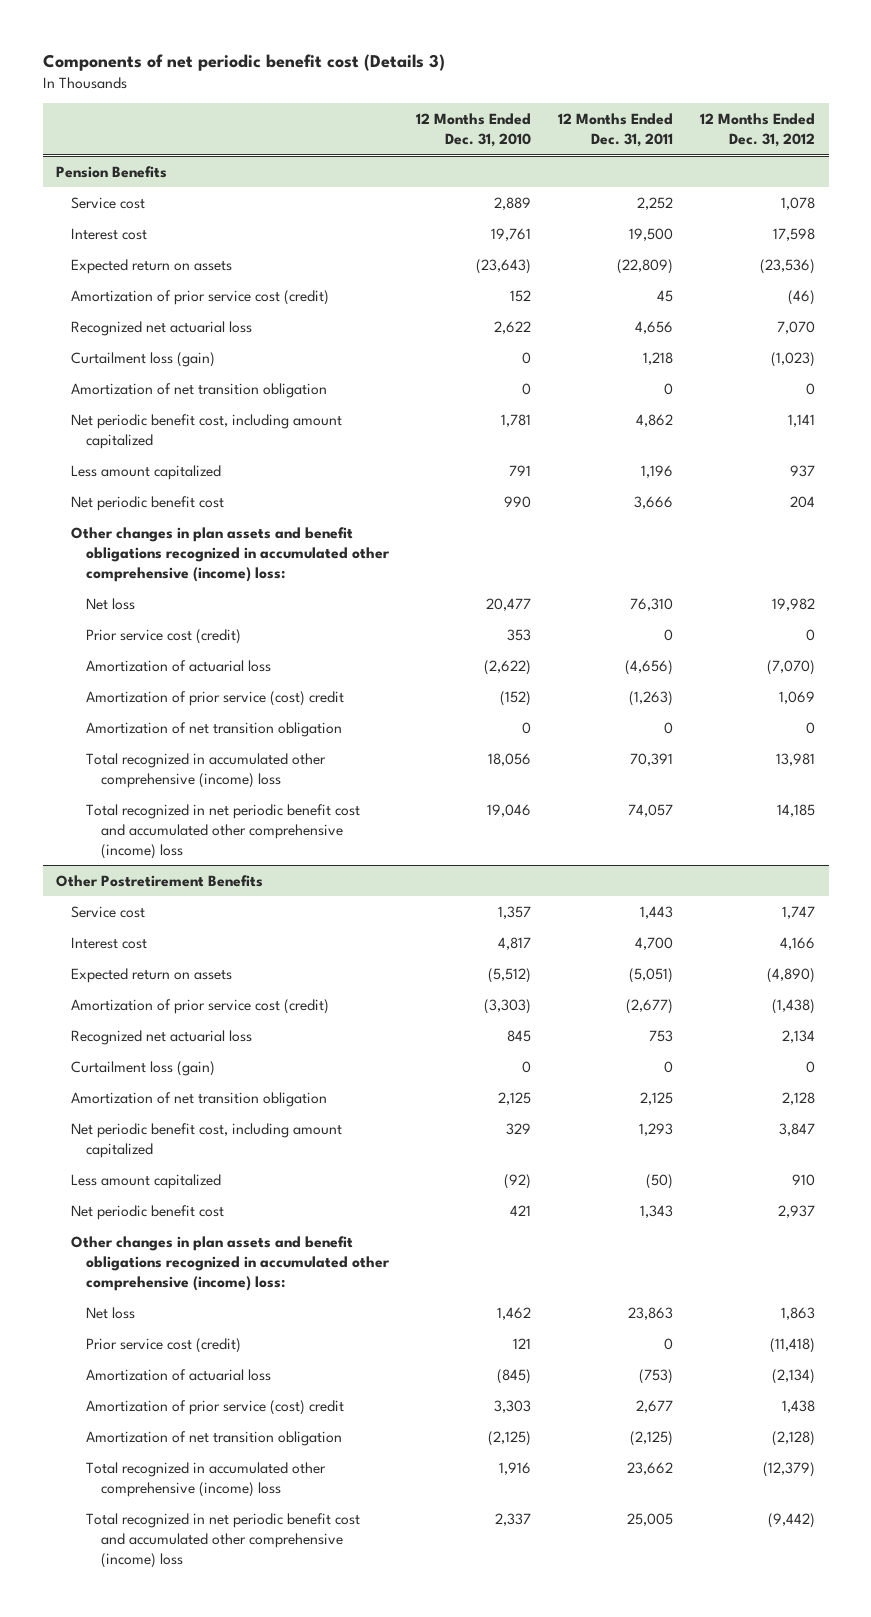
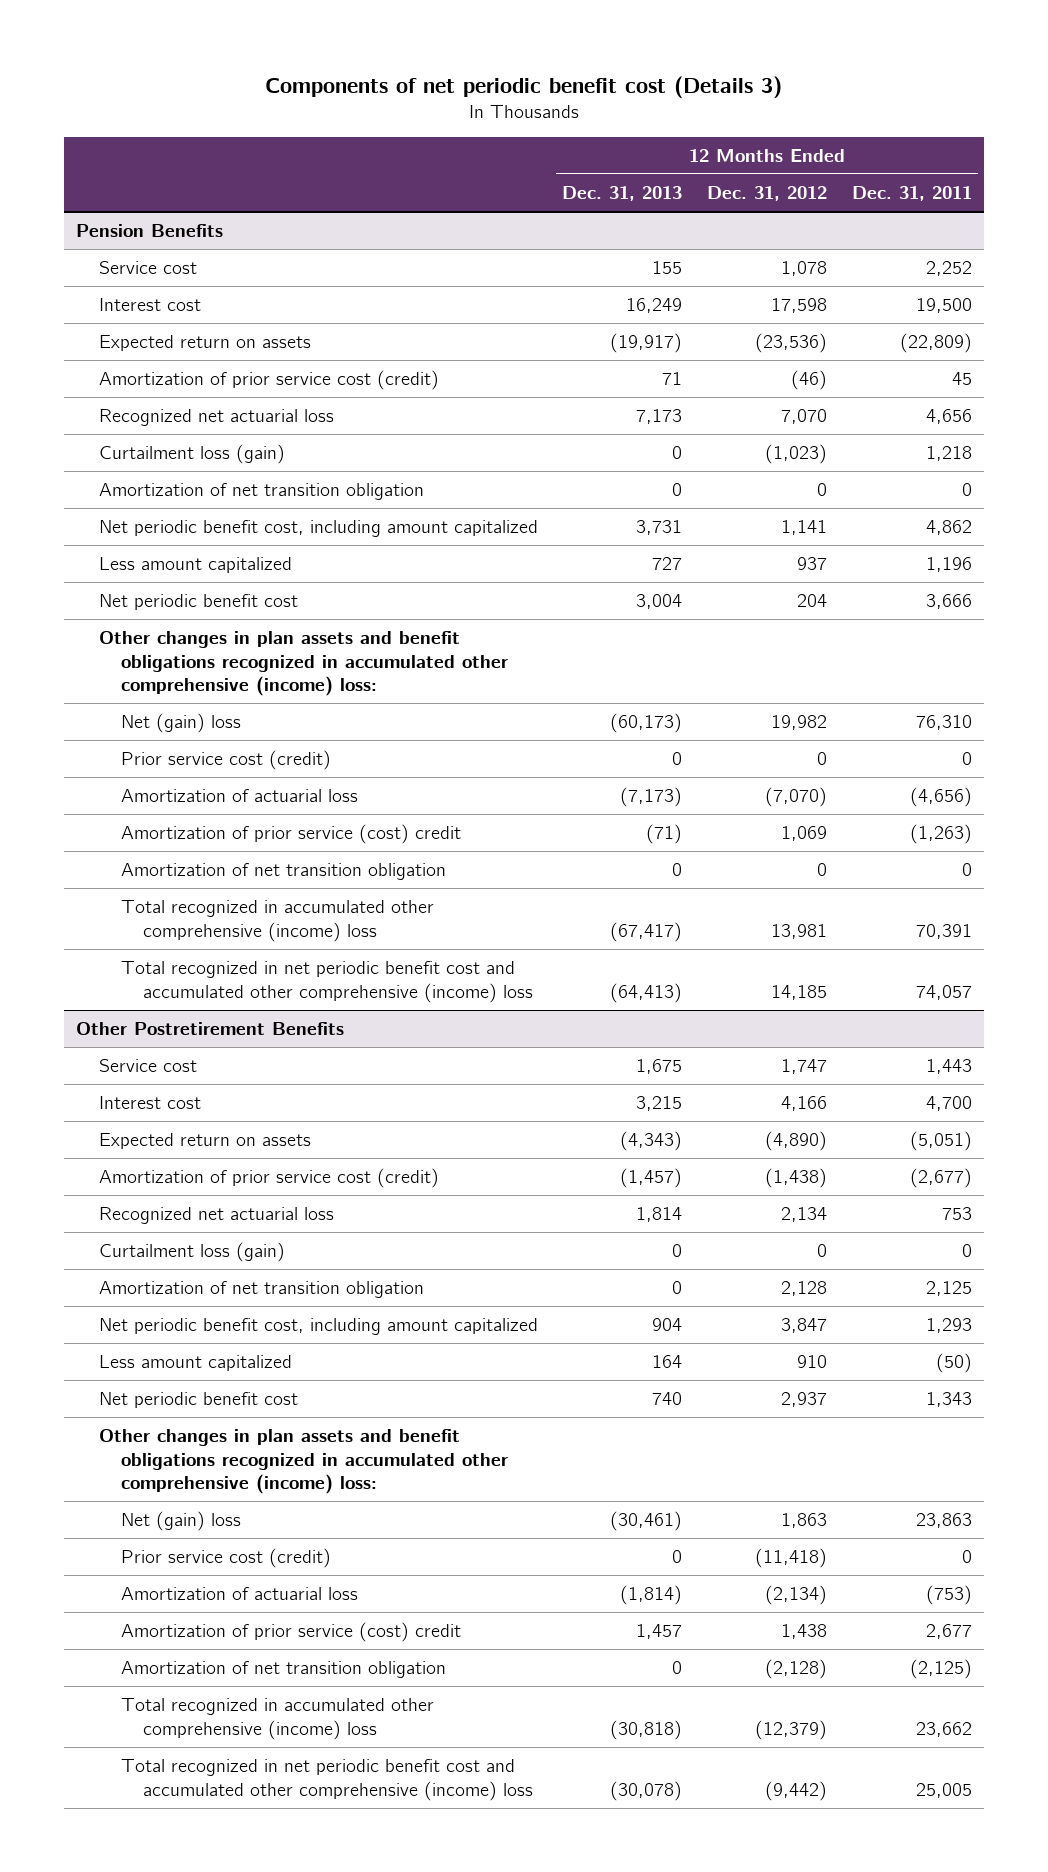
- | 12 Months Ended Dec. 31, 2010 | 12 Months Ended Dec. 31, 2011 | 12 Months Ended Dec. 31, 2012
+ | 12 Months Ended Dec. 31, 2013 | 12 Months Ended Dec. 31, 2012 | 12 Months Ended Dec. 31, 2011
@ Pension Benefits
- Net loss | 20,477 | 76,310 | 19,982
+ Net (gain) loss | (60,173) | 19,982 | 76,310
@ Other Postretirement Benefits
- Net loss | 1,462 | 23,863 | 1,863
+ Net (gain) loss | (30,461) | 1,863 | 23,863

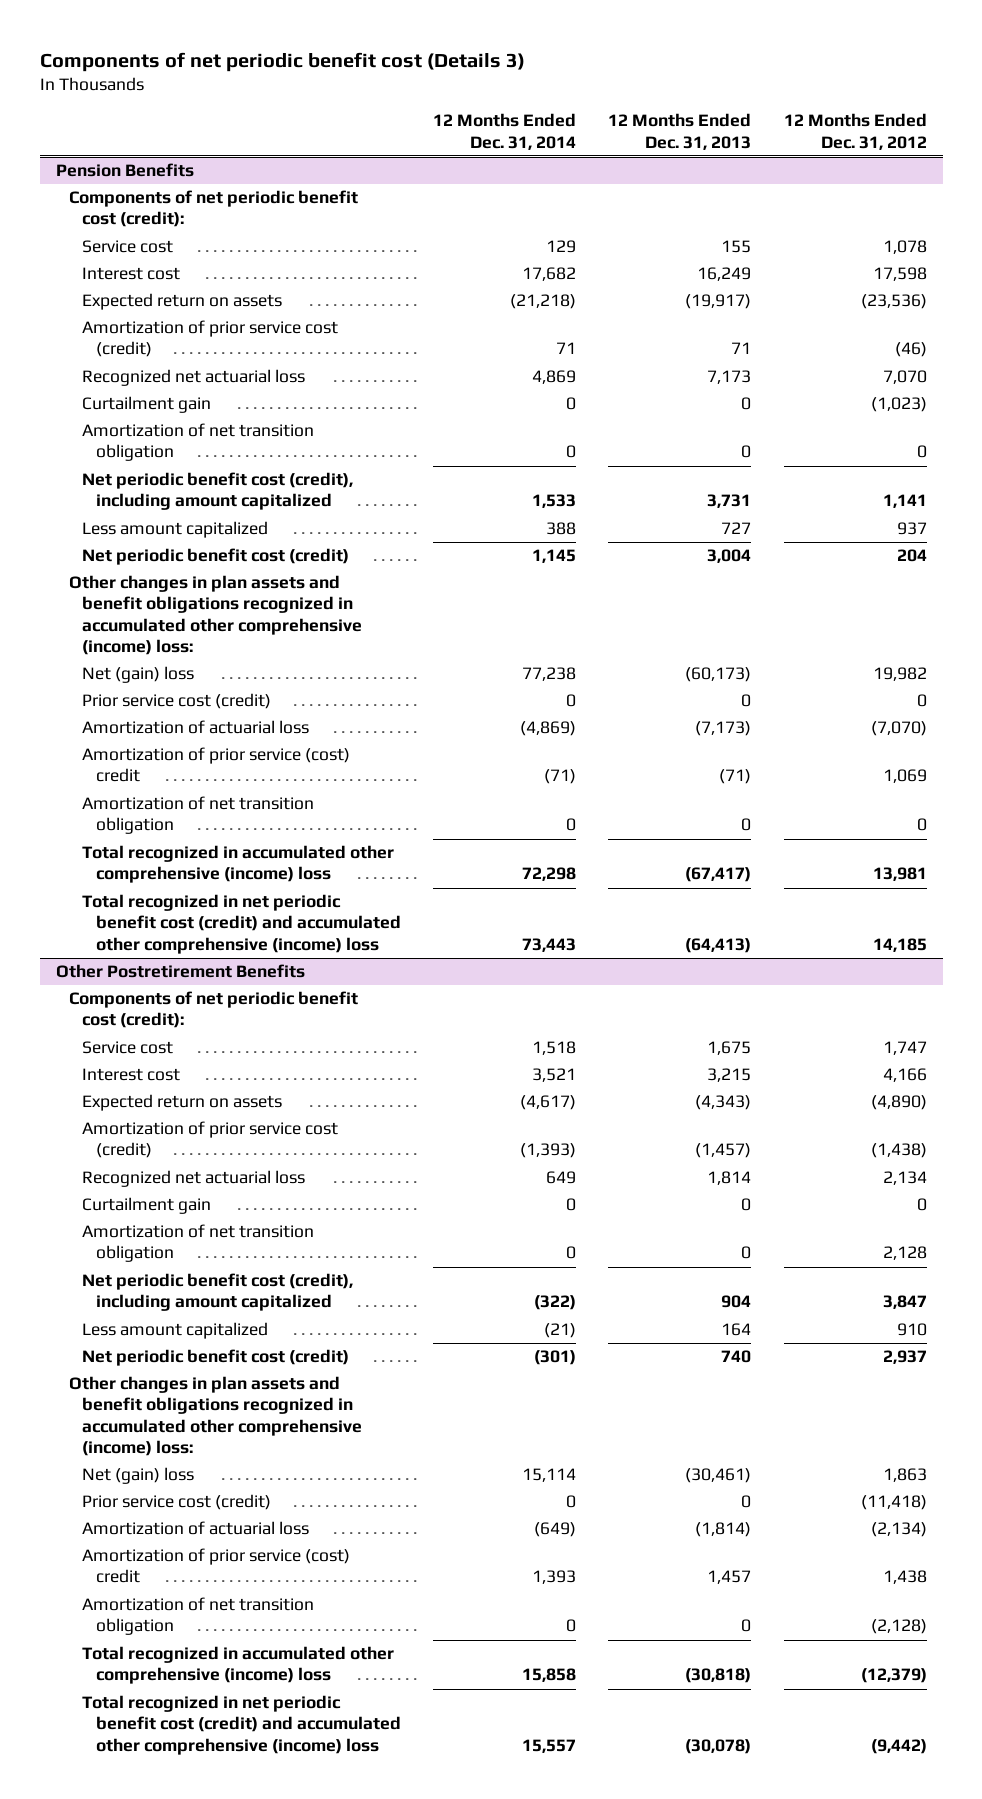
- | 12 Months Ended Dec. 31, 2013 | 12 Months Ended Dec. 31, 2012 | 12 Months Ended Dec. 31, 2011
+ | 12 Months Ended Dec. 31, 2014 | 12 Months Ended Dec. 31, 2013 | 12 Months Ended Dec. 31, 2012
@ Pension Benefits
+ Components of net periodic benefit cost (credit):
- Curtailment loss (gain) | 0 | (1,023) | 1,218
+ Curtailment gain | 0 | 0 | (1,023)
- Net periodic benefit cost, including amount capitalized | 3,731 | 1,141 | 4,862
+ Net periodic benefit cost (credit), including amount capitalized | 1,533 | 3,731 | 1,141
- Net periodic benefit cost | 3,004 | 204 | 3,666
+ Net periodic benefit cost (credit) | 1,145 | 3,004 | 204
- Total recognized in net periodic benefit cost and accumulated other comprehensive (income) loss | (64,413) | 14,185 | 74,057
+ Total recognized in net periodic benefit cost (credit) and accumulated other comprehensive (income) loss | 73,443 | (64,413) | 14,185
@ Other Postretirement Benefits
+ Components of net periodic benefit cost (credit):
- Curtailment loss (gain) | 0 | 0 | 0
+ Curtailment gain | 0 | 0 | 0
- Net periodic benefit cost, including amount capitalized | 904 | 3,847 | 1,293
+ Net periodic benefit cost (credit), including amount capitalized | (322) | 904 | 3,847
- Net periodic benefit cost | 740 | 2,937 | 1,343
+ Net periodic benefit cost (credit) | (301) | 740 | 2,937
- Total recognized in net periodic benefit cost and accumulated other comprehensive (income) loss | (30,078) | (9,442) | 25,005
+ Total recognized in net periodic benefit cost (credit) and accumulated other comprehensive (income) loss | 15,557 | (30,078) | (9,442)

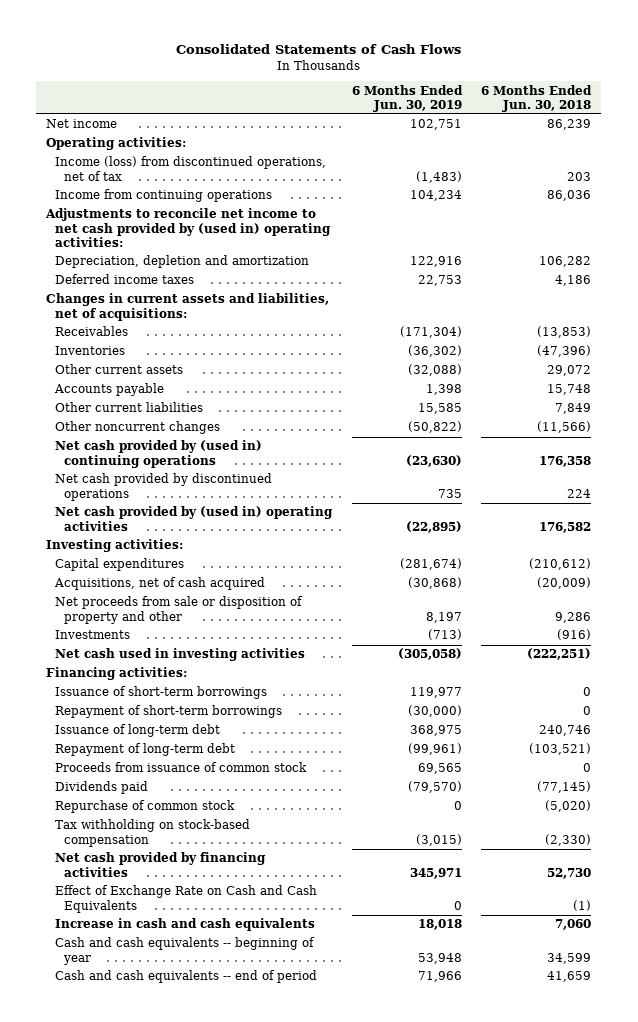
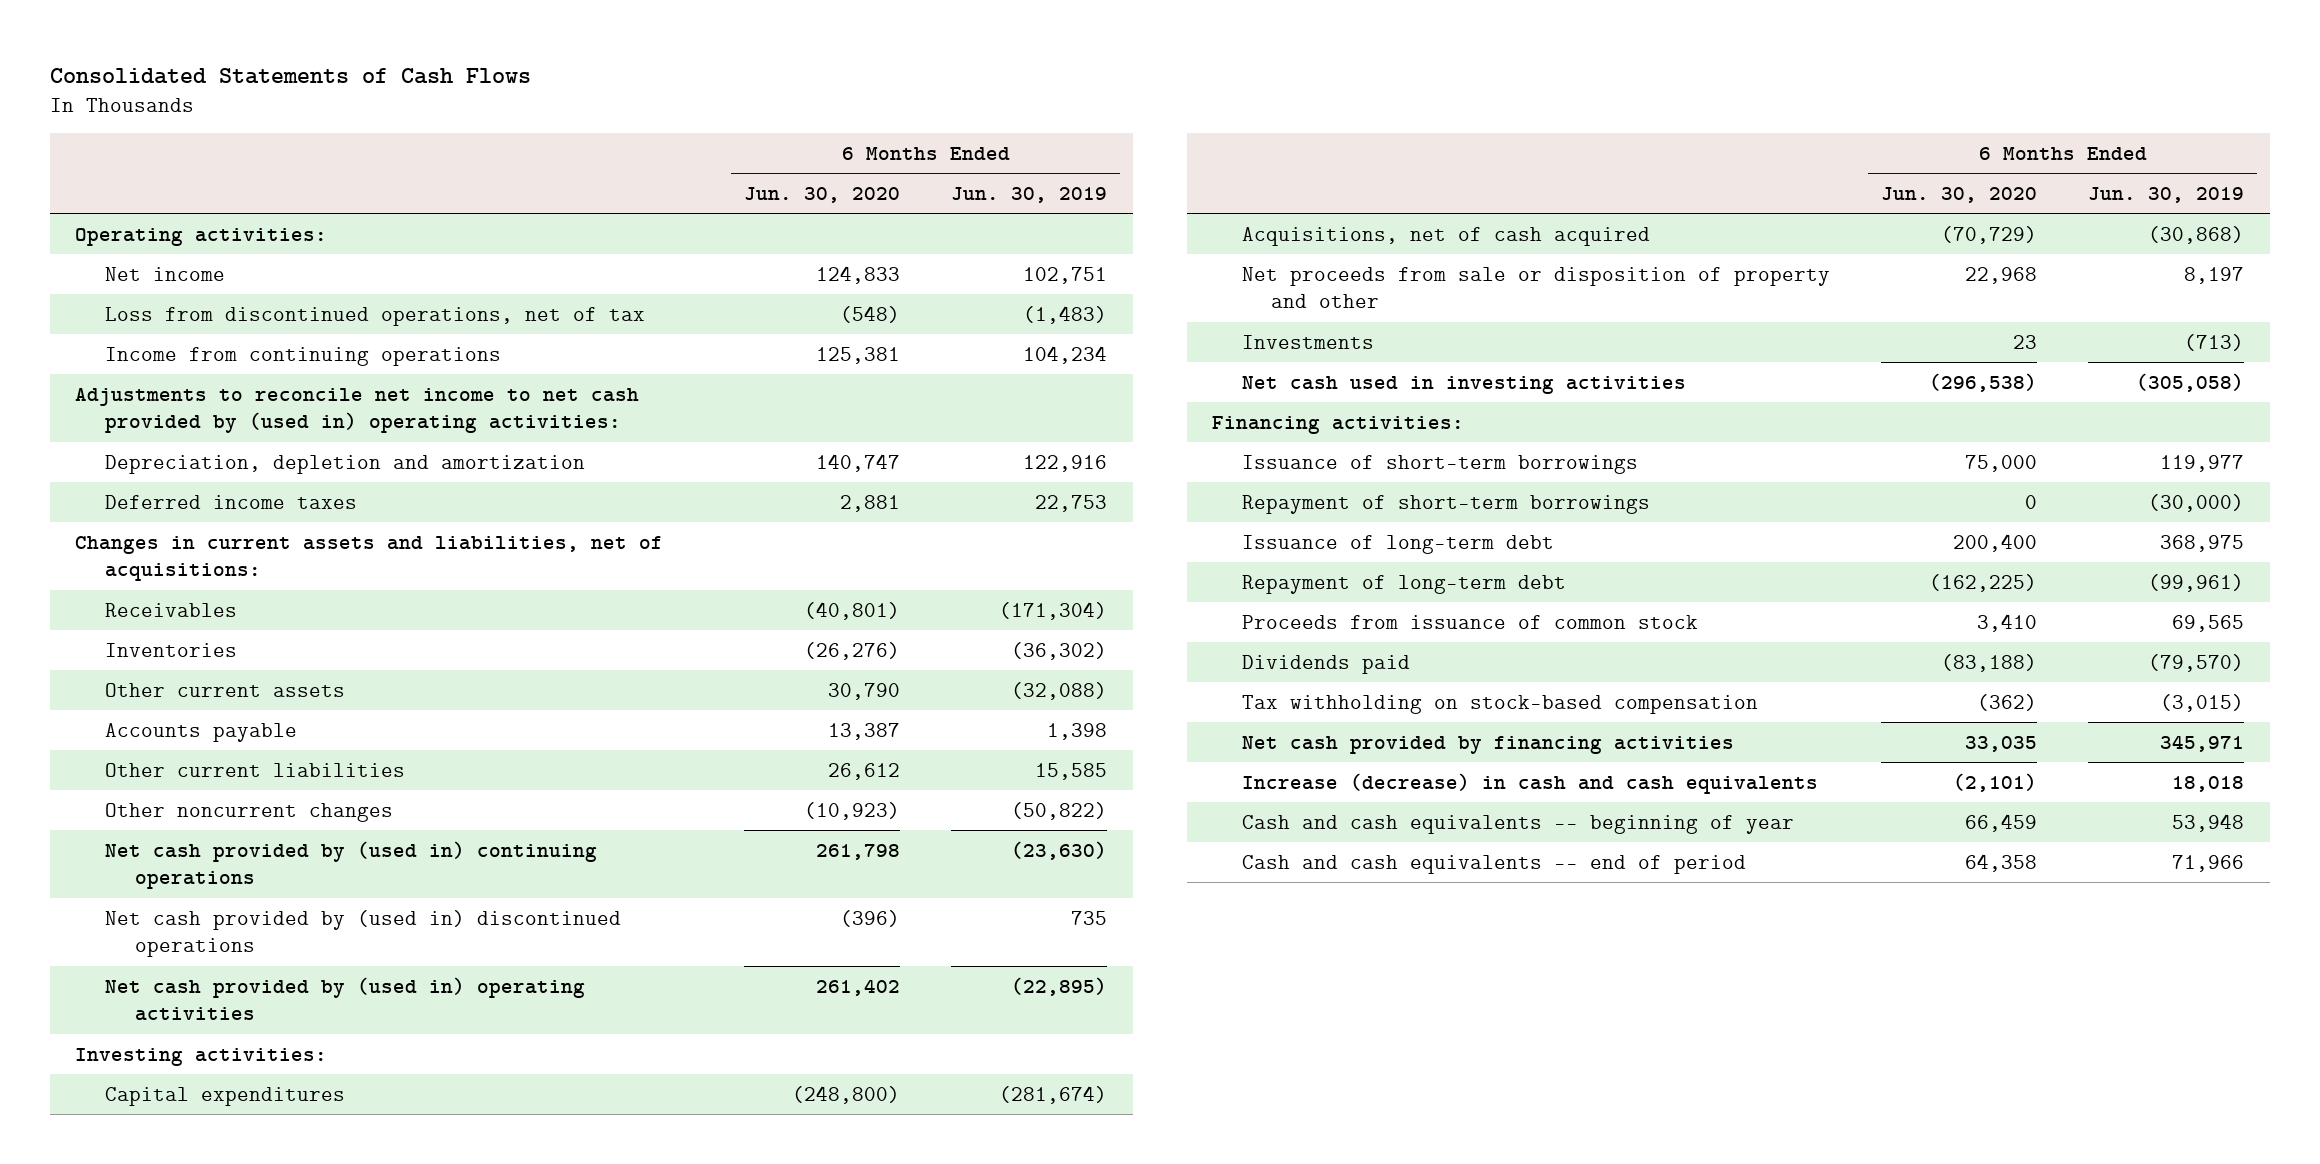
- | 6 Months Ended Jun. 30, 2019 | 6 Months Ended Jun. 30, 2018
+ | 6 Months Ended Jun. 30, 2020 | 6 Months Ended Jun. 30, 2019
- Income (loss) from discontinued operations, net of tax | (1,483) | 203
moved down: Net income | 124,833 | 102,751
+ Loss from discontinued operations, net of tax | (548) | (1,483)
- Net cash provided by discontinued operations | 735 | 224
+ Net cash provided by (used in) discontinued operations | (396) | 735
- Repurchase of common stock | 0 | (5,020)
- Effect of Exchange Rate on Cash and Cash Equivalents | 0 | (1)
- Increase in cash and cash equivalents | 18,018 | 7,060
+ Increase (decrease) in cash and cash equivalents | (2,101) | 18,018

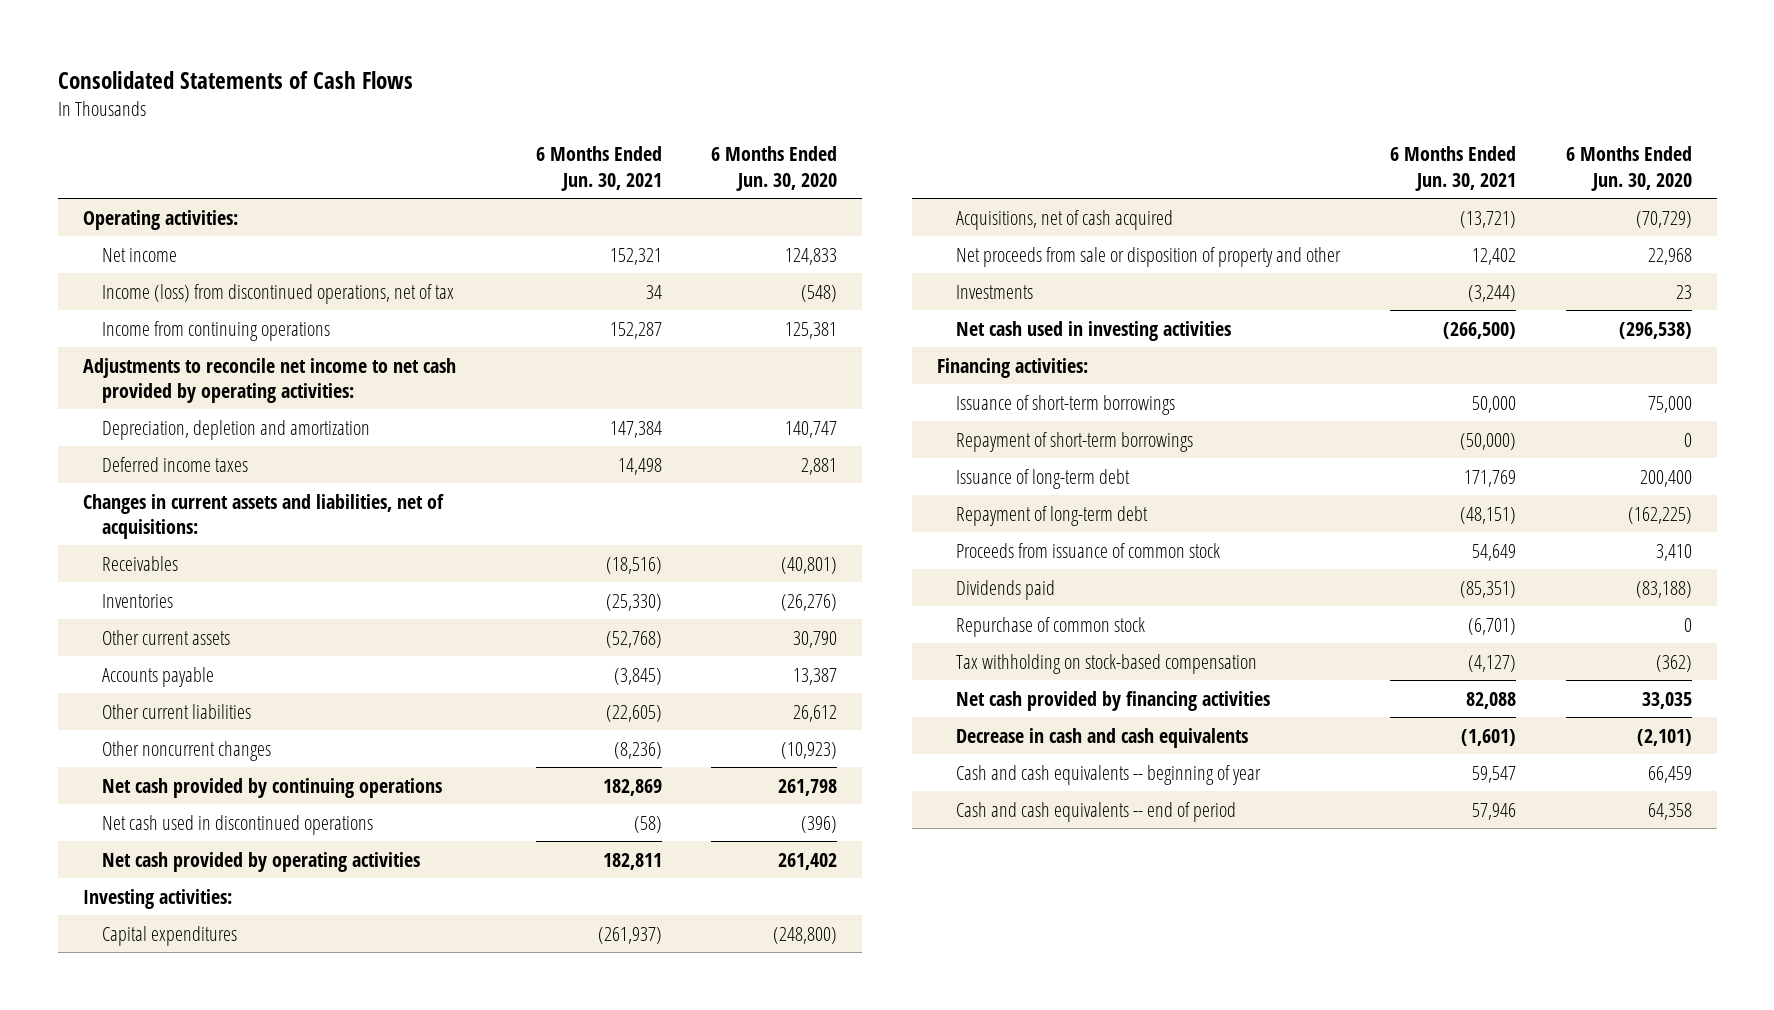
- | 6 Months Ended Jun. 30, 2020 | 6 Months Ended Jun. 30, 2019
+ | 6 Months Ended Jun. 30, 2021 | 6 Months Ended Jun. 30, 2020
- Loss from discontinued operations, net of tax | (548) | (1,483)
+ Income (loss) from discontinued operations, net of tax | 34 | (548)
- Adjustments to reconcile net income to net cash provided by (used in) operating activities:
+ Adjustments to reconcile net income to net cash provided by operating activities:
- Net cash provided by (used in) continuing operations | 261,798 | (23,630)
- Net cash provided by (used in) discontinued operations | (396) | 735
- Net cash provided by (used in) operating activities | 261,402 | (22,895)
+ Net cash provided by continuing operations | 182,869 | 261,798
+ Net cash used in discontinued operations | (58) | (396)
+ Net cash provided by operating activities | 182,811 | 261,402
+ Repurchase of common stock | (6,701) | 0
- Increase (decrease) in cash and cash equivalents | (2,101) | 18,018
+ Decrease in cash and cash equivalents | (1,601) | (2,101)

